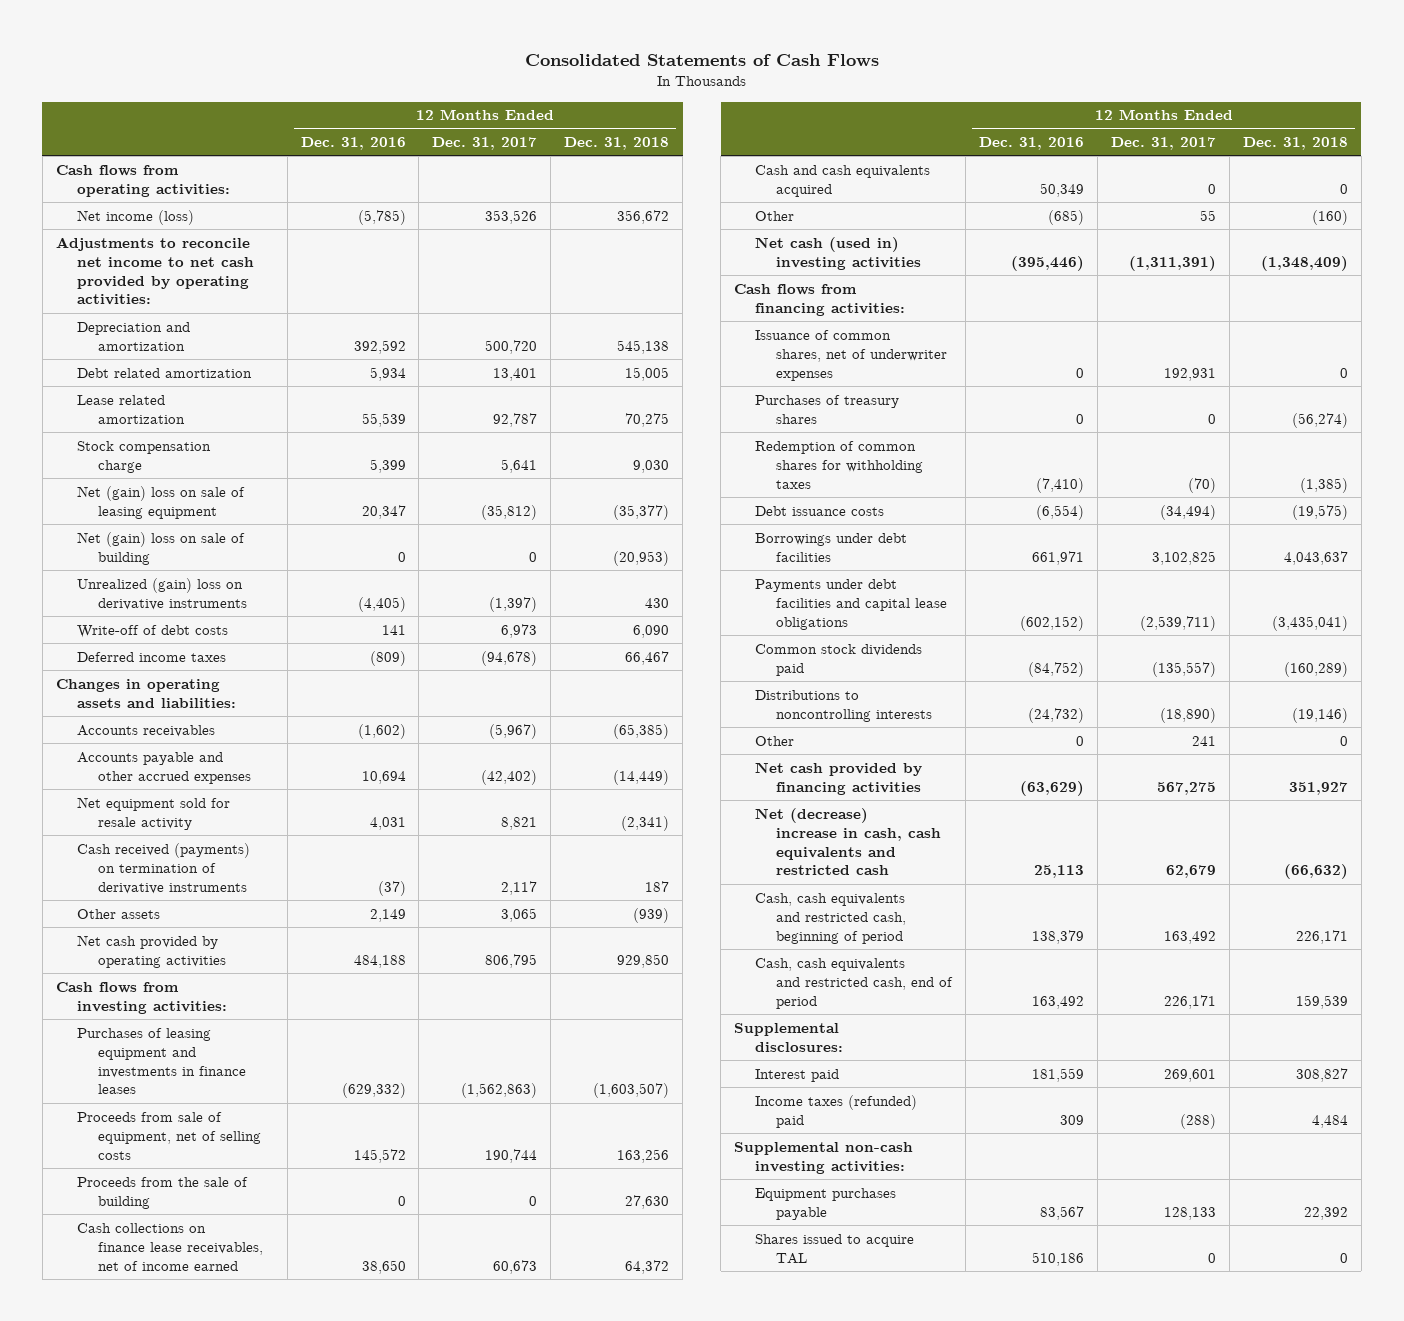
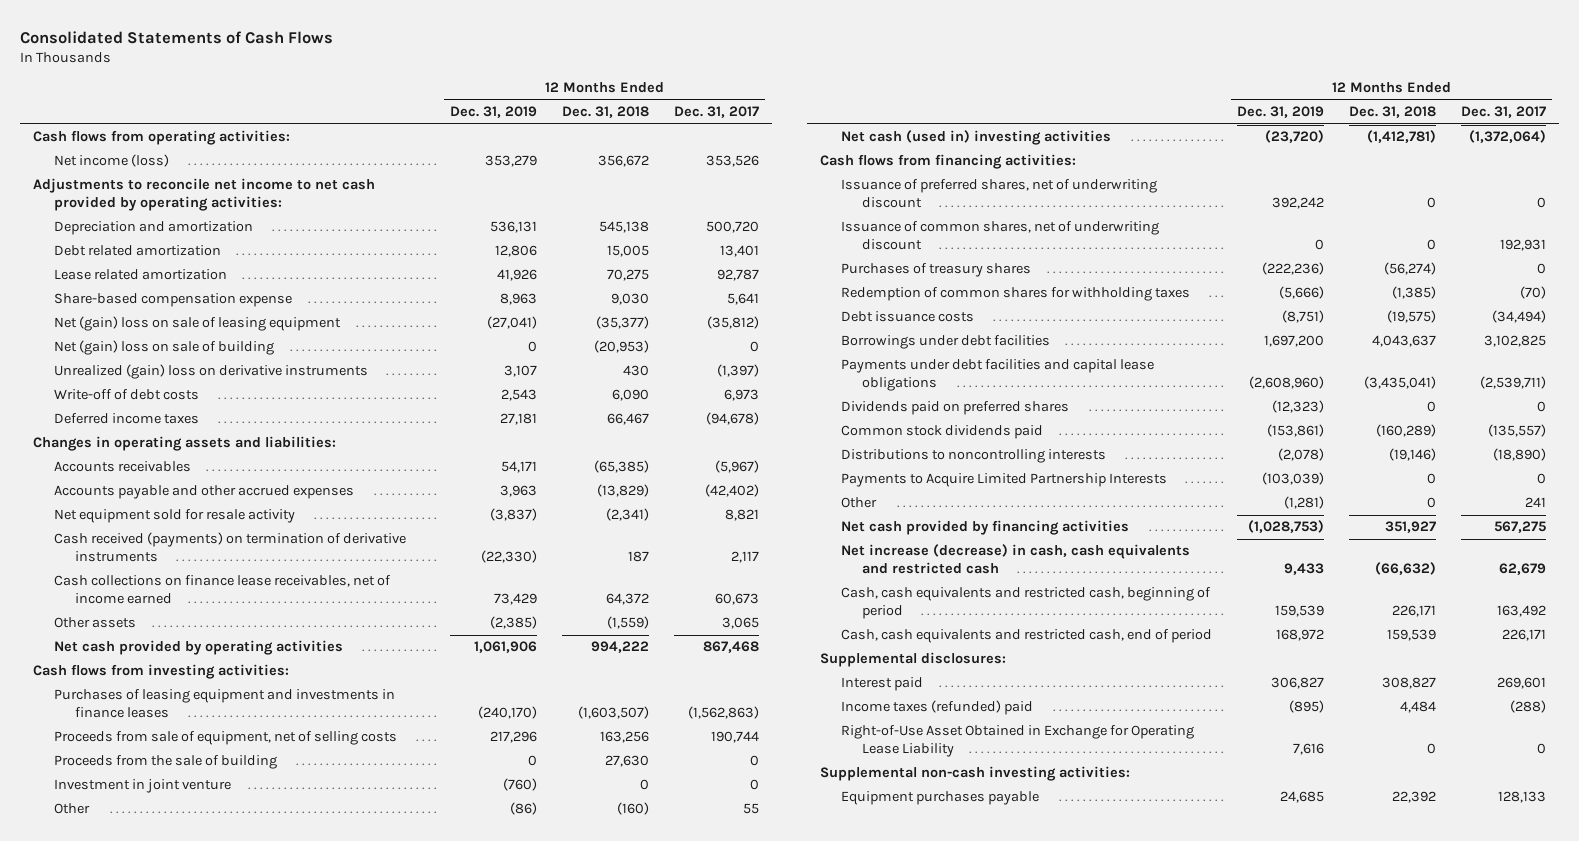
- | 12 Months Ended Dec. 31, 2016 | 12 Months Ended Dec. 31, 2017 | 12 Months Ended Dec. 31, 2018
+ | 12 Months Ended Dec. 31, 2019 | 12 Months Ended Dec. 31, 2018 | 12 Months Ended Dec. 31, 2017
- Stock compensation charge | 5,399 | 5,641 | 9,030
+ Share-based compensation expense | 8,963 | 9,030 | 5,641
- Accounts payable and other accrued expenses | 10,694 | (42,402) | (14,449)
+ Accounts payable and other accrued expenses | 3,963 | (13,829) | (42,402)
- Other assets | 2,149 | 3,065 | (939)
- Net cash provided by operating activities | 484,188 | 806,795 | 929,850
moved up: Cash collections on finance lease receivables, net of income earned | 73,429 | 64,372 | 60,673
+ Other assets | (2,385) | (1,559) | 3,065
+ Net cash provided by operating activities | 1,061,906 | 994,222 | 867,468
- Cash and cash equivalents acquired | 50,349 | 0 | 0
+ Investment in joint venture | (760) | 0 | 0
- Net cash (used in) investing activities | (395,446) | (1,311,391) | (1,348,409)
+ Net cash (used in) investing activities | (23,720) | (1,412,781) | (1,372,064)
- Issuance of common shares, net of underwriter expenses | 0 | 192,931 | 0
+ Issuance of preferred shares, net of underwriting discount | 392,242 | 0 | 0
+ Issuance of common shares, net of underwriting discount | 0 | 0 | 192,931
+ Dividends paid on preferred shares | (12,323) | 0 | 0
+ Payments to Acquire Limited Partnership Interests | (103,039) | 0 | 0
- Net (decrease) increase in cash, cash equivalents and restricted cash | 25,113 | 62,679 | (66,632)
+ Net increase (decrease) in cash, cash equivalents and restricted cash | 9,433 | (66,632) | 62,679
+ Right-of-Use Asset Obtained in Exchange for Operating Lease Liability | 7,616 | 0 | 0
- Shares issued to acquire TAL | 510,186 | 0 | 0

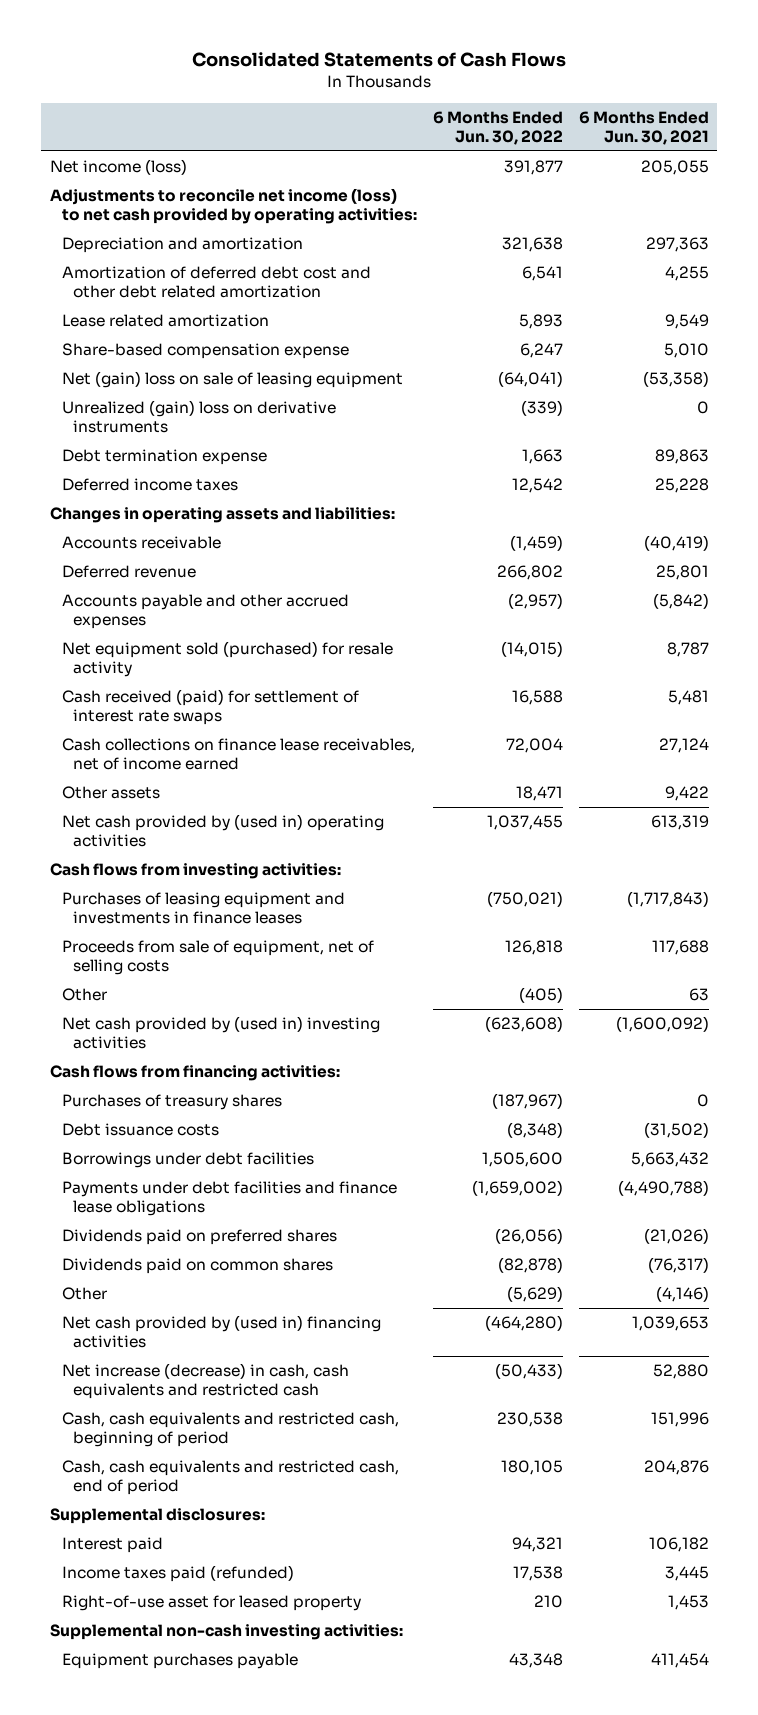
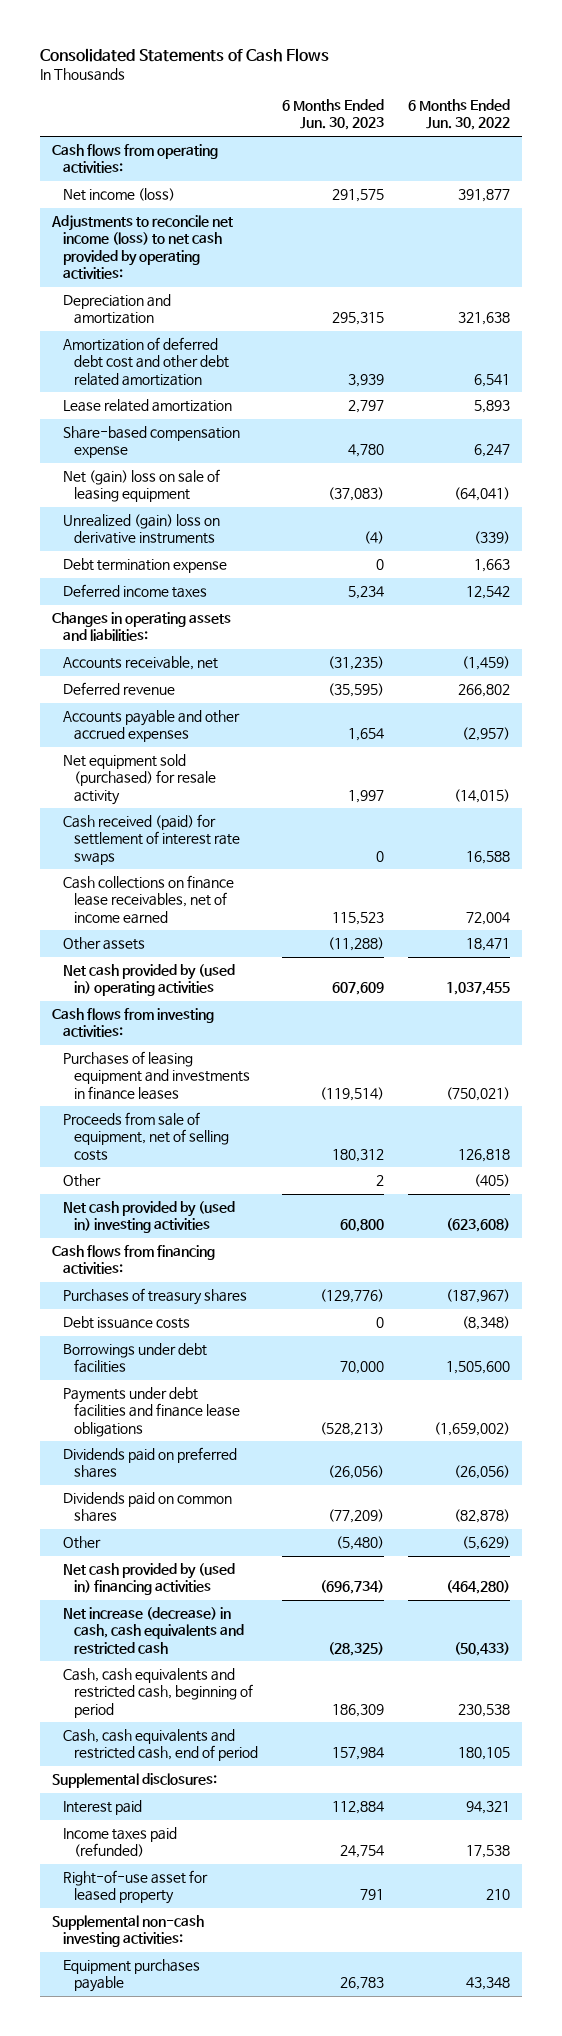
- | 6 Months Ended Jun. 30, 2022 | 6 Months Ended Jun. 30, 2021
+ | 6 Months Ended Jun. 30, 2023 | 6 Months Ended Jun. 30, 2022
+ Cash flows from operating activities:
- Accounts receivable | (1,459) | (40,419)
+ Accounts receivable, net | (31,235) | (1,459)

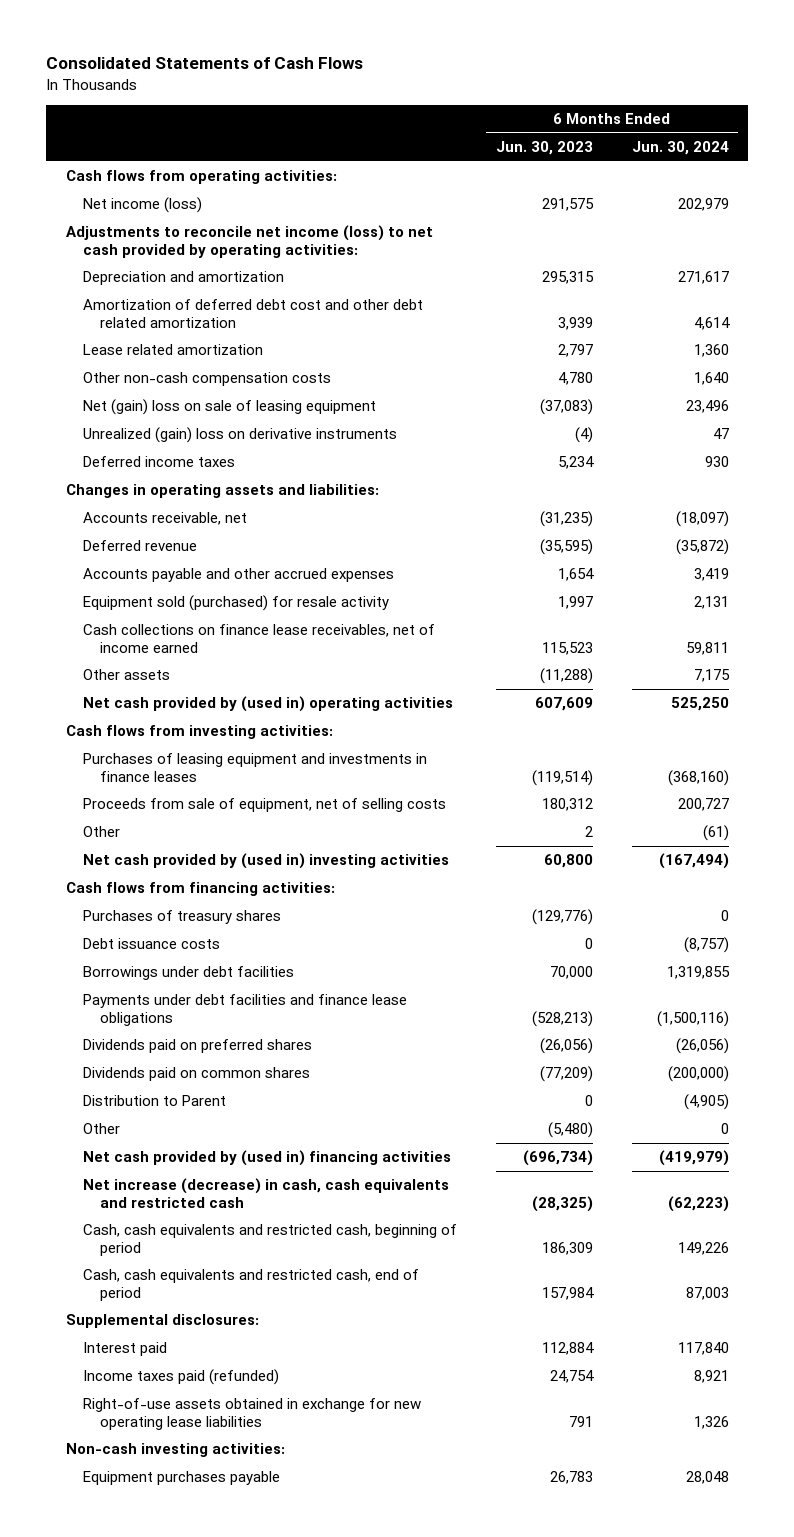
- | 6 Months Ended Jun. 30, 2023 | 6 Months Ended Jun. 30, 2022
+ | 6 Months Ended Jun. 30, 2023 | 6 Months Ended Jun. 30, 2024
- Share-based compensation expense | 4,780 | 6,247
+ Other non-cash compensation costs | 4,780 | 1,640
- Debt termination expense | 0 | 1,663
- Net equipment sold (purchased) for resale activity | 1,997 | (14,015)
- Cash received (paid) for settlement of interest rate swaps | 0 | 16,588
+ Equipment sold (purchased) for resale activity | 1,997 | 2,131
+ Distribution to Parent | 0 | (4,905)
- Right-of-use asset for leased property | 791 | 210
- Supplemental non-cash investing activities:
+ Right-of-use assets obtained in exchange for new operating lease liabilities | 791 | 1,326
+ Non-cash investing activities:

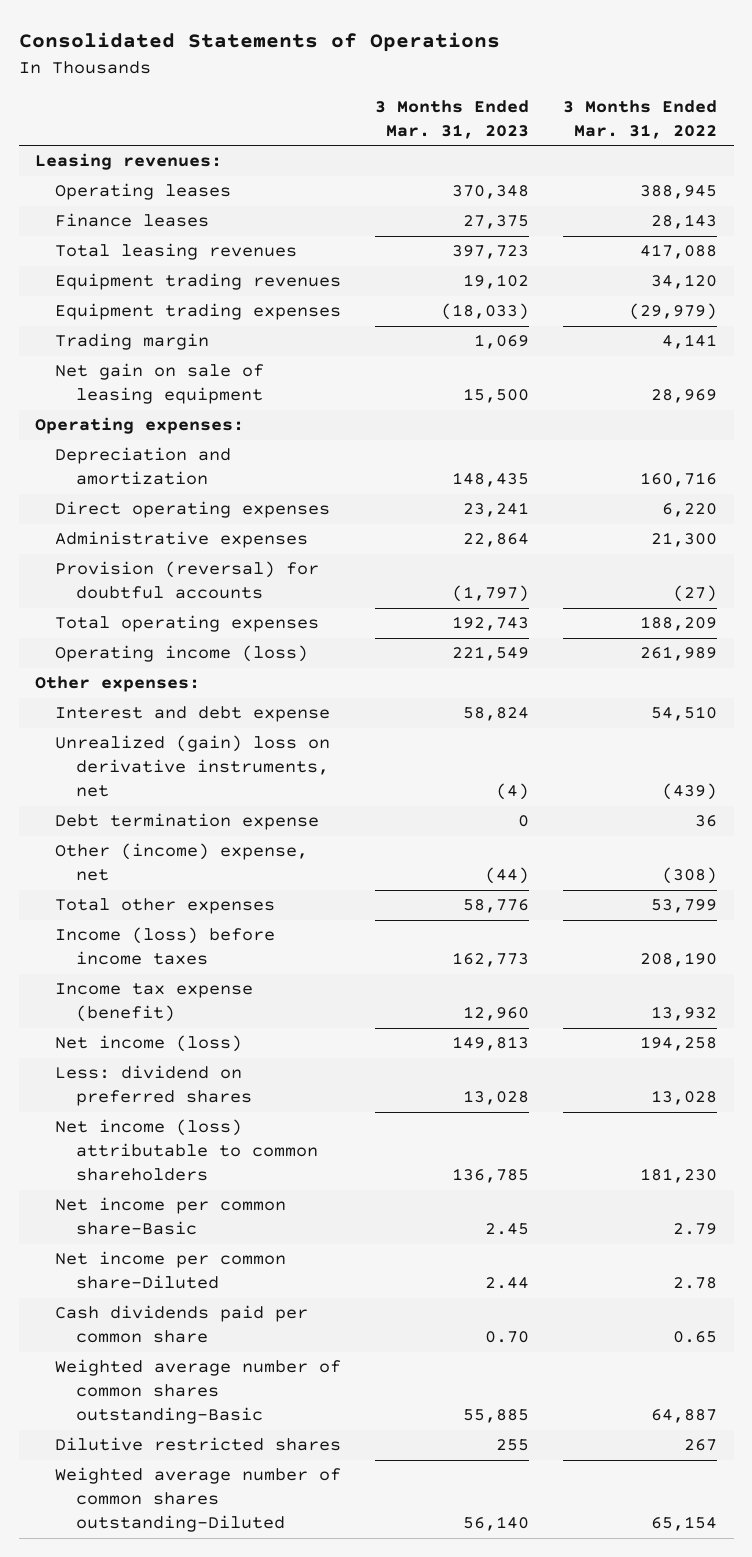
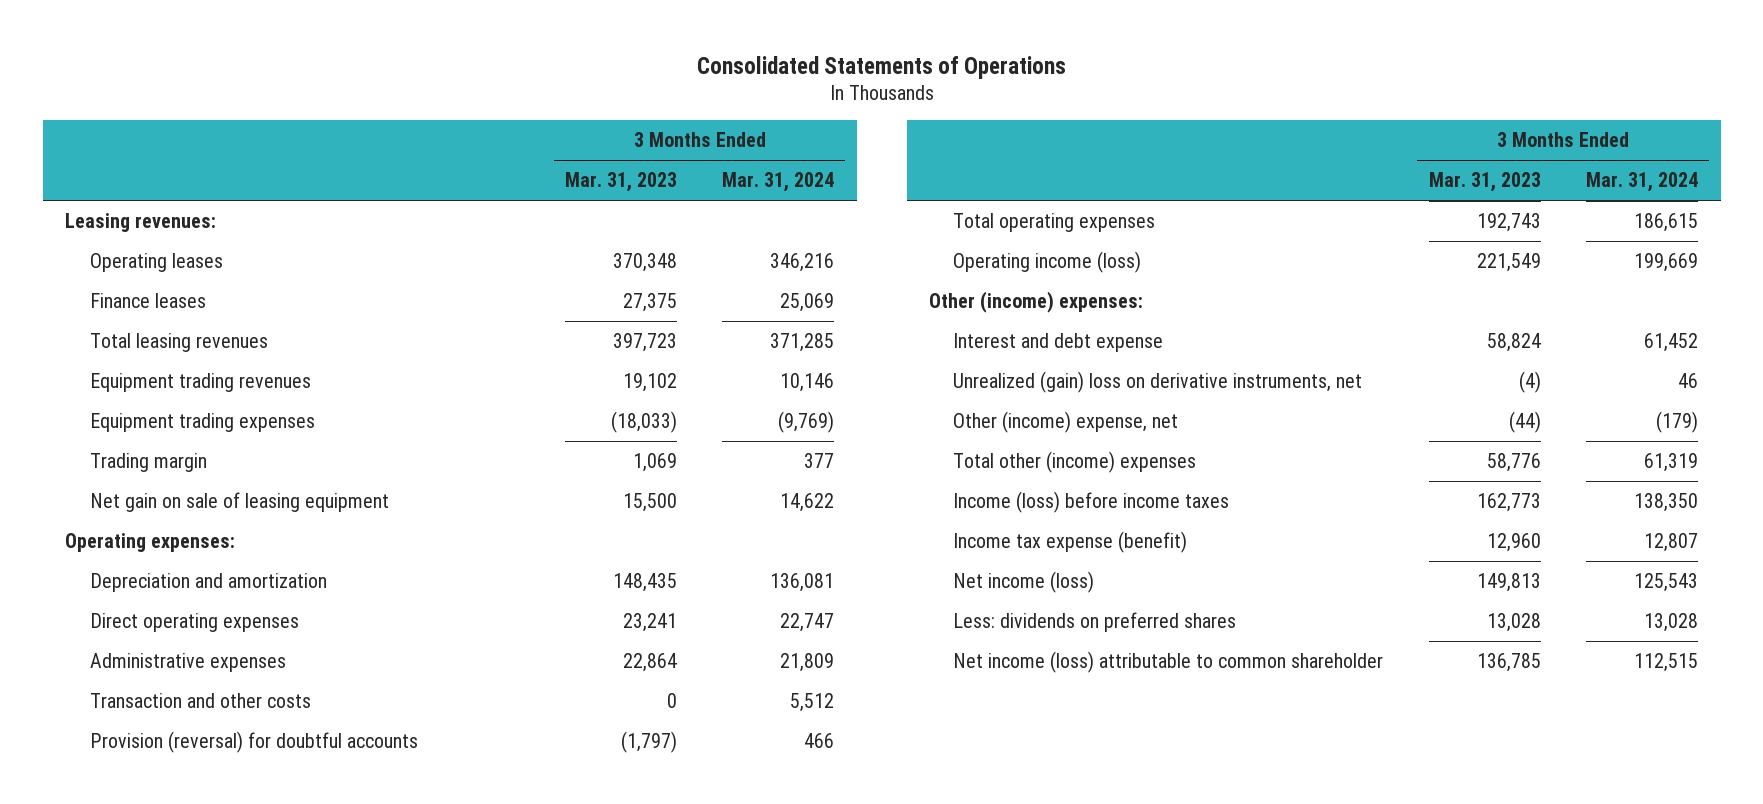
- | 3 Months Ended Mar. 31, 2023 | 3 Months Ended Mar. 31, 2022
+ | 3 Months Ended Mar. 31, 2023 | 3 Months Ended Mar. 31, 2024
+ Transaction and other costs | 0 | 5,512
- Other expenses:
+ Other (income) expenses:
- Debt termination expense | 0 | 36
- Total other expenses | 58,776 | 53,799
+ Total other (income) expenses | 58,776 | 61,319
- Less: dividend on preferred shares | 13,028 | 13,028
- Net income (loss) attributable to common shareholders | 136,785 | 181,230
- Net income per common share-Basic | 2.45 | 2.79
- Net income per common share-Diluted | 2.44 | 2.78
- Cash dividends paid per common share | 0.70 | 0.65
- Weighted average number of common shares outstanding-Basic | 55,885 | 64,887
- Dilutive restricted shares | 255 | 267
- Weighted average number of common shares outstanding-Diluted | 56,140 | 65,154
+ Less: dividends on preferred shares | 13,028 | 13,028
+ Net income (loss) attributable to common shareholder | 136,785 | 112,515

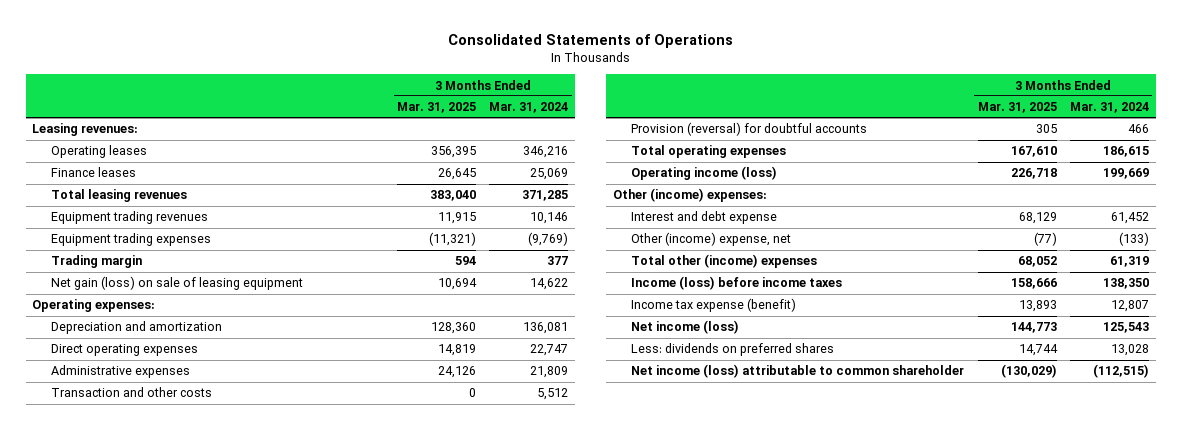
- | 3 Months Ended Mar. 31, 2023 | 3 Months Ended Mar. 31, 2024
+ | 3 Months Ended Mar. 31, 2025 | 3 Months Ended Mar. 31, 2024
- Net gain on sale of leasing equipment | 15,500 | 14,622
+ Net gain (loss) on sale of leasing equipment | 10,694 | 14,622
- Unrealized (gain) loss on derivative instruments, net | (4) | 46
- Other (income) expense, net | (44) | (179)
+ Other (income) expense, net | (77) | (133)
- Net income (loss) attributable to common shareholder | 136,785 | 112,515
+ Net income (loss) attributable to common shareholder | (130,029) | (112,515)

